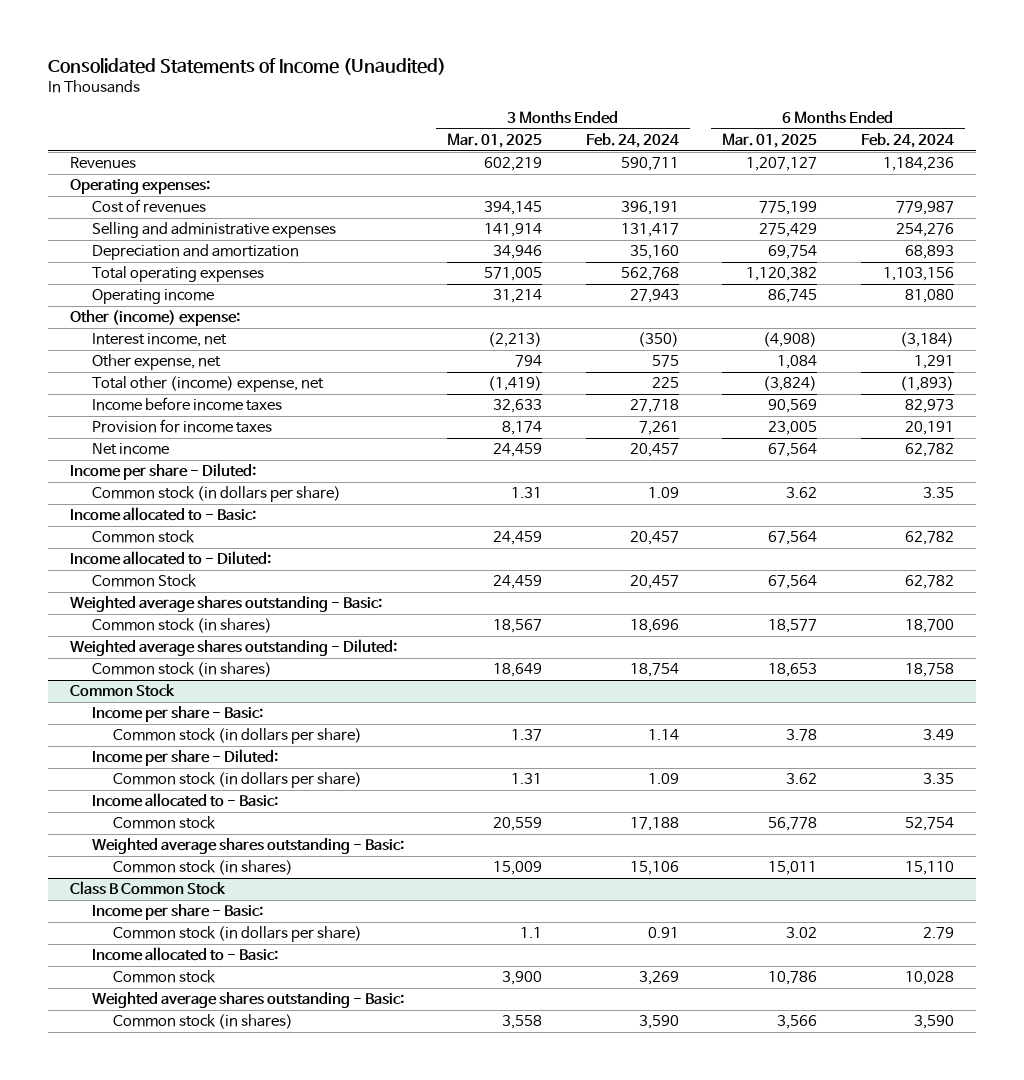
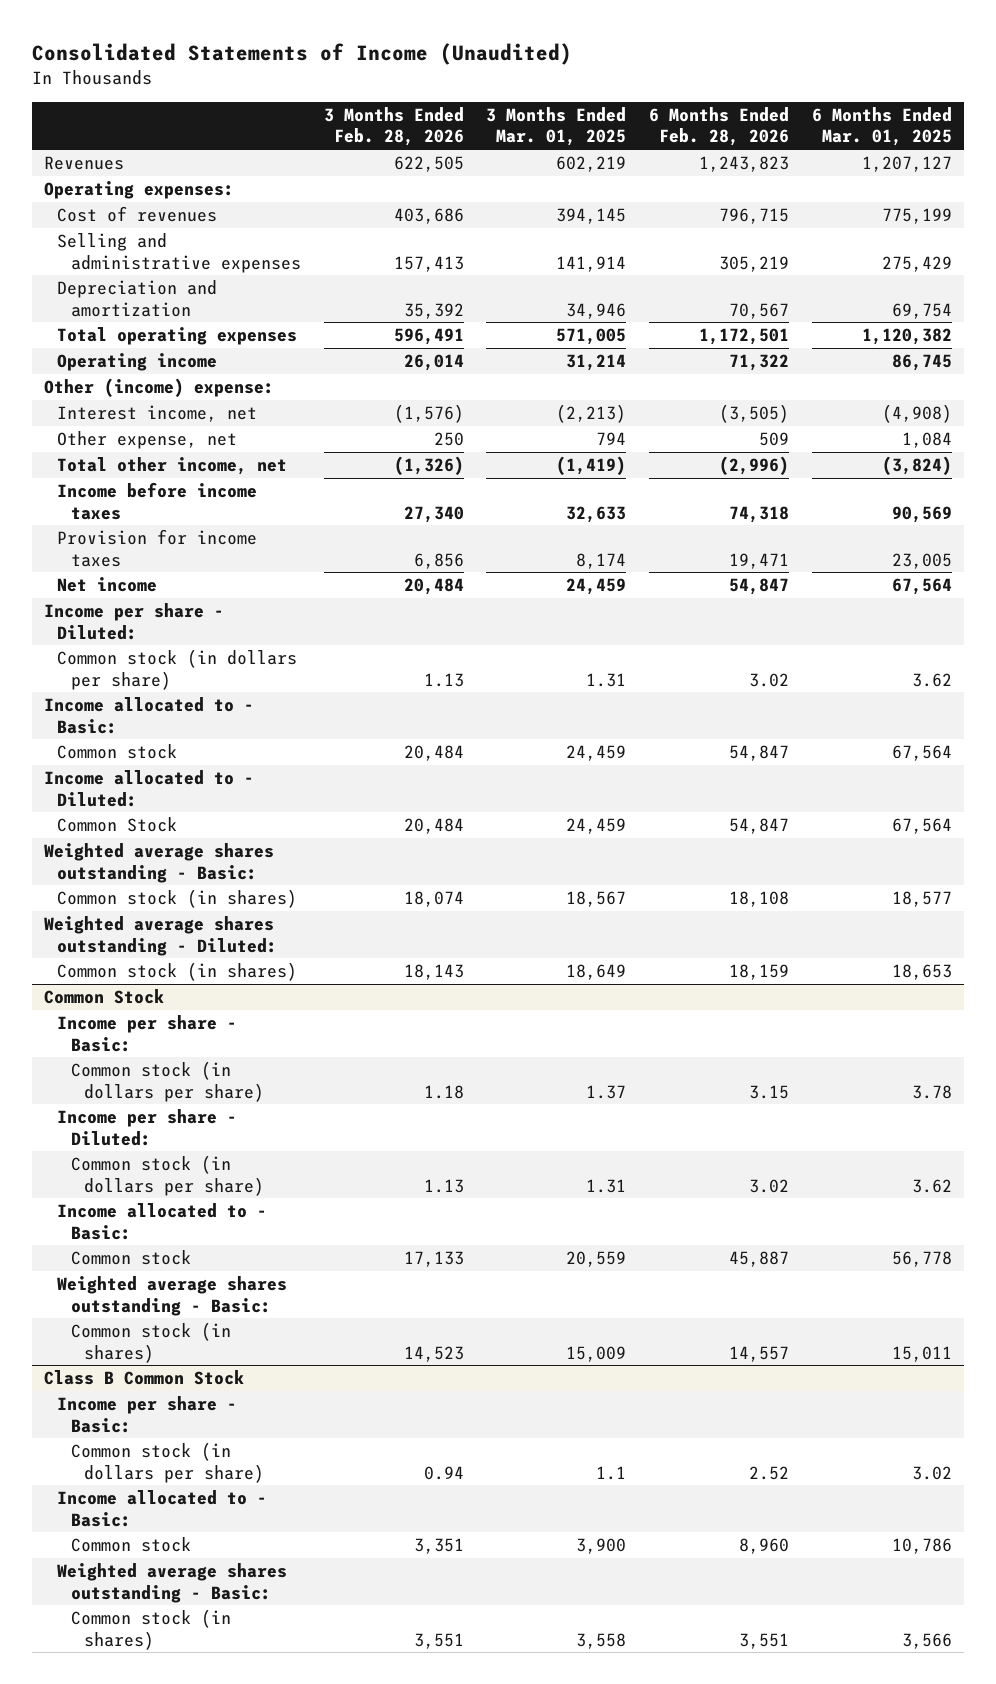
- | 3 Months Ended Mar. 01, 2025 | 3 Months Ended Feb. 24, 2024 | 6 Months Ended Mar. 01, 2025 | 6 Months Ended Feb. 24, 2024
+ | 3 Months Ended Feb. 28, 2026 | 3 Months Ended Mar. 01, 2025 | 6 Months Ended Feb. 28, 2026 | 6 Months Ended Mar. 01, 2025
- Total other (income) expense, net | (1,419) | 225 | (3,824) | (1,893)
+ Total other income, net | (1,326) | (1,419) | (2,996) | (3,824)

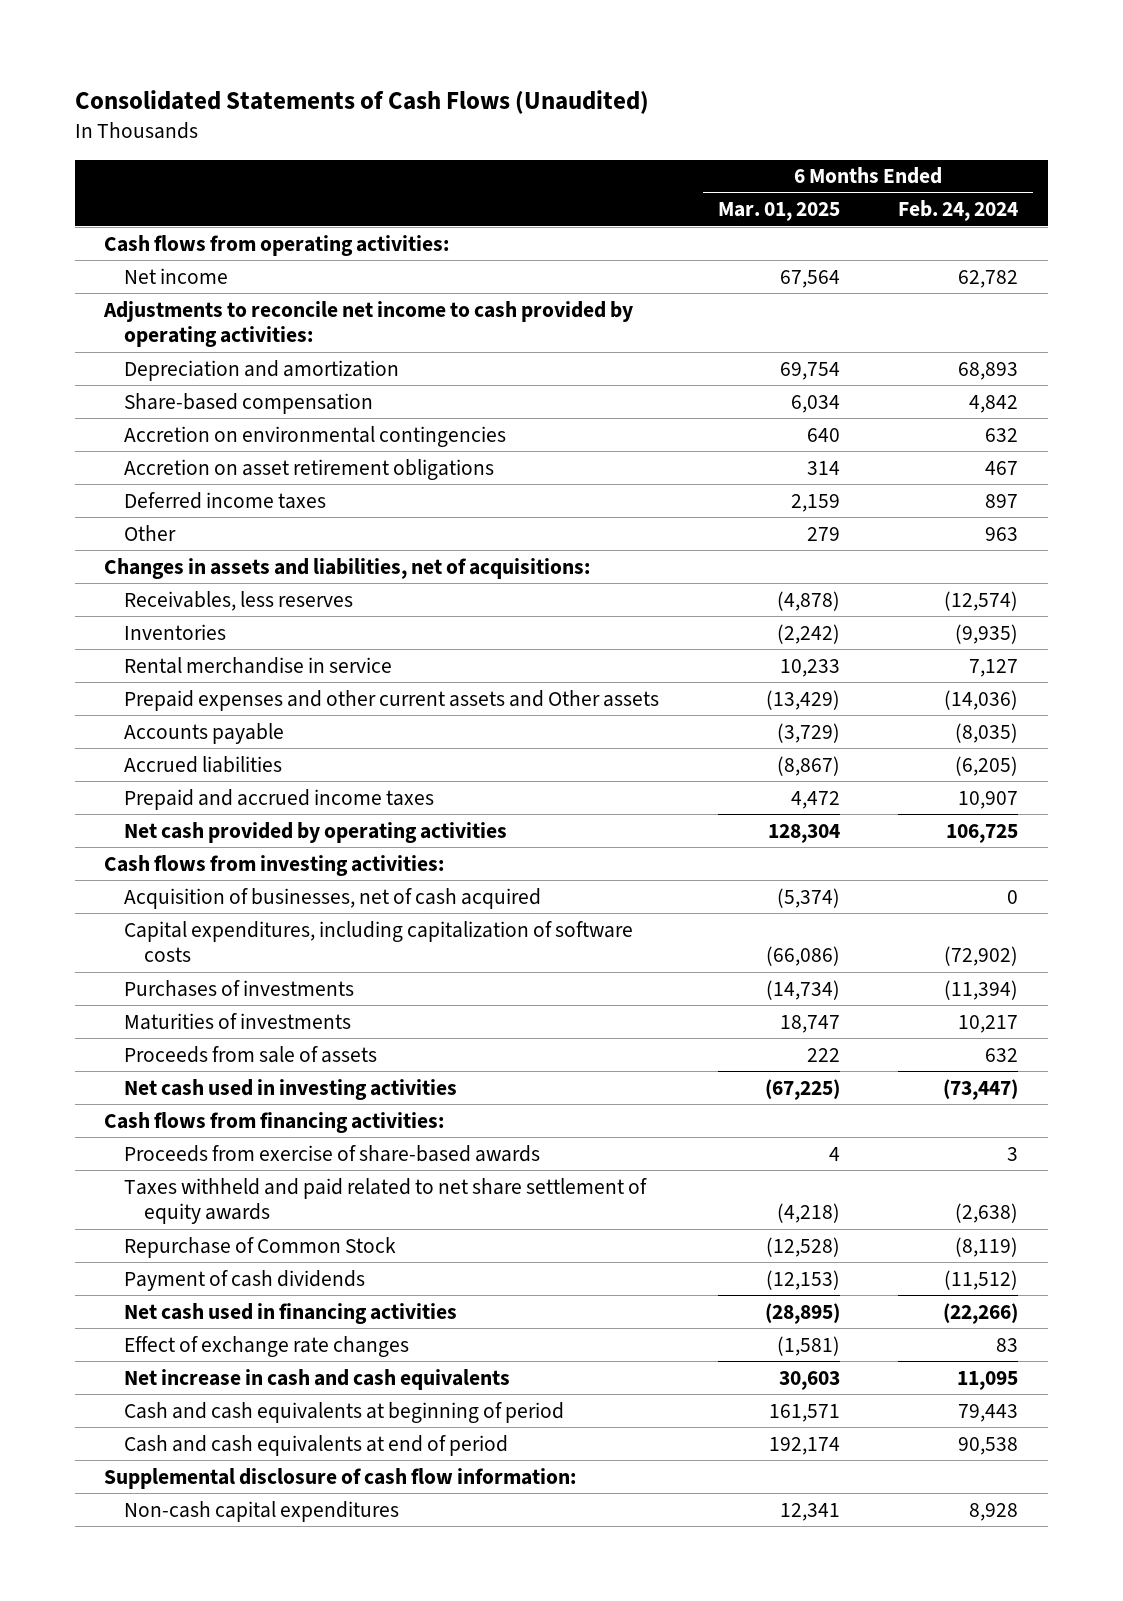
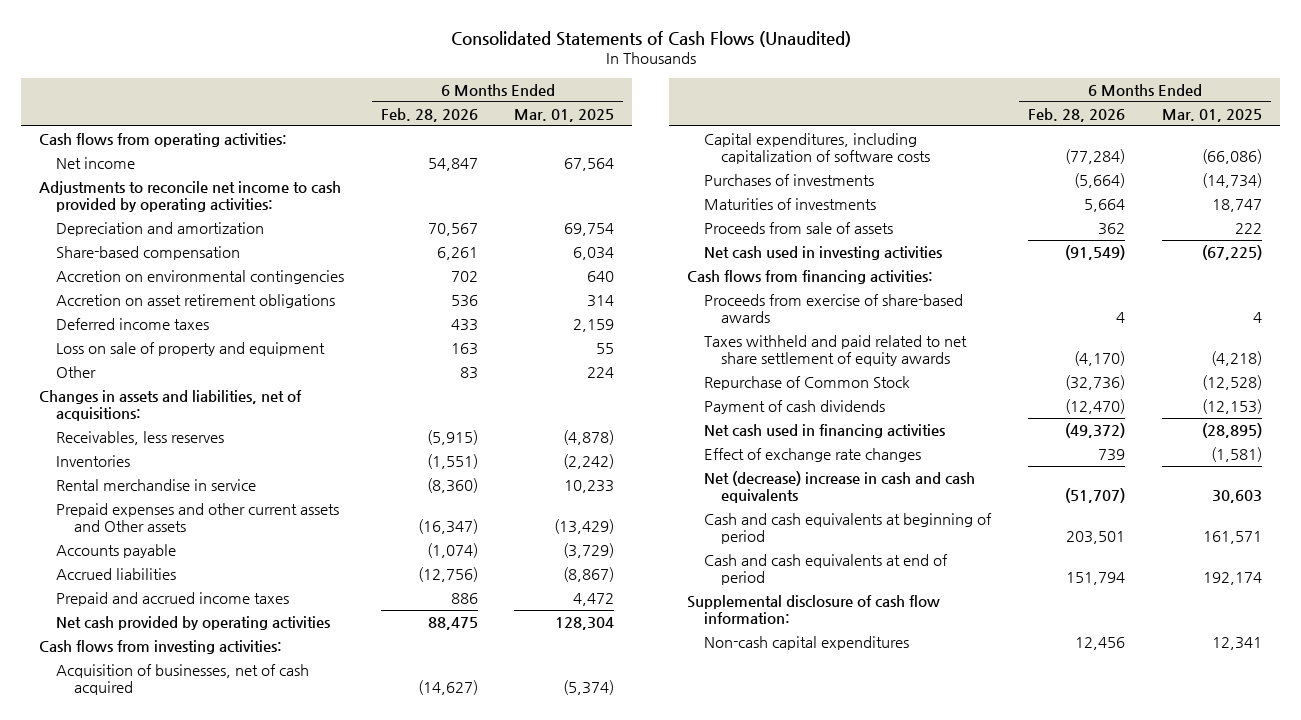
- | 6 Months Ended Mar. 01, 2025 | 6 Months Ended Feb. 24, 2024
+ | 6 Months Ended Feb. 28, 2026 | 6 Months Ended Mar. 01, 2025
- Other | 279 | 963
+ Loss on sale of property and equipment | 163 | 55
+ Other | 83 | 224
- Net increase in cash and cash equivalents | 30,603 | 11,095
+ Net (decrease) increase in cash and cash equivalents | (51,707) | 30,603

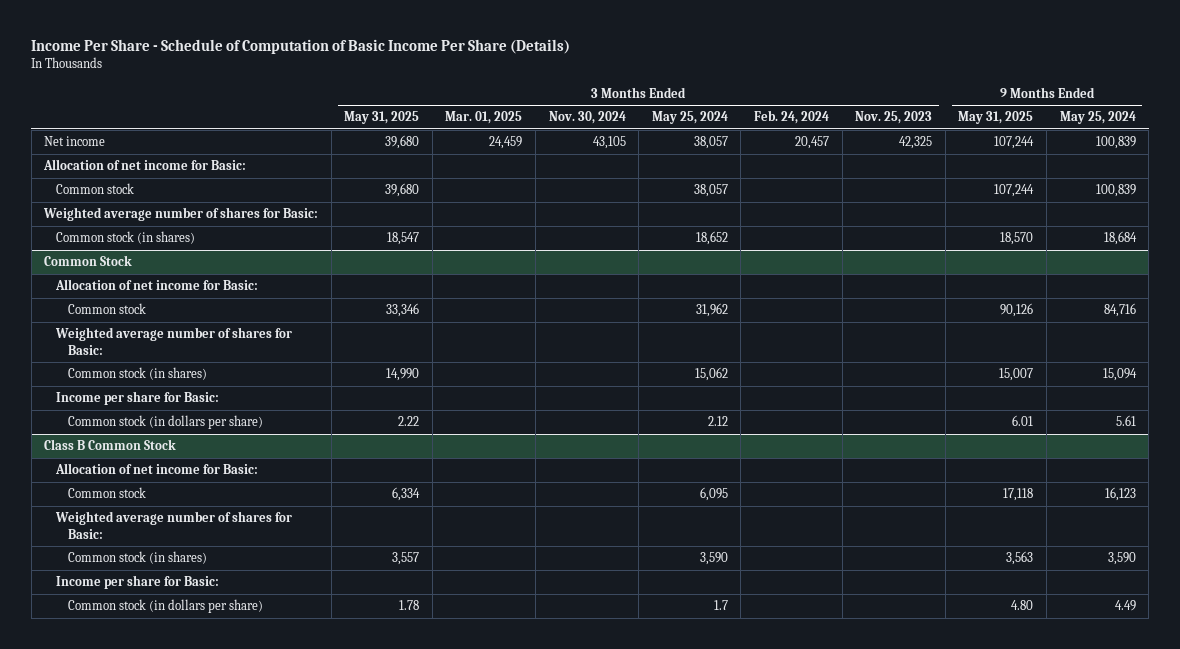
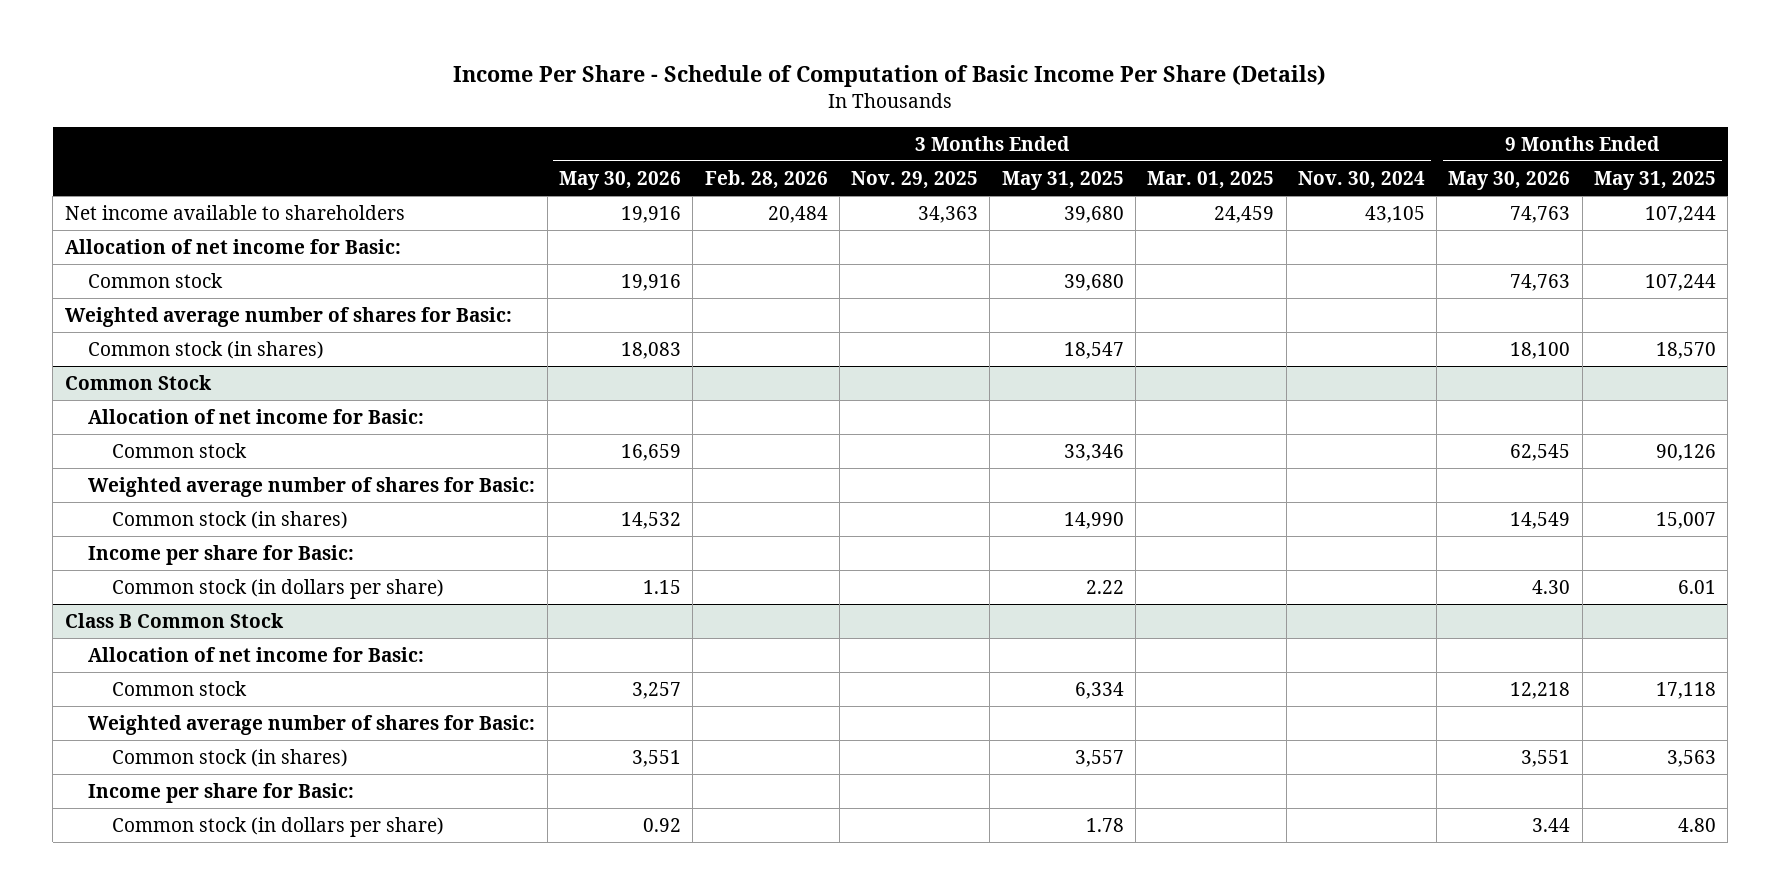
- | 3 Months Ended May 31, 2025 | 3 Months Ended Mar. 01, 2025 | 3 Months Ended Nov. 30, 2024 | 3 Months Ended May 25, 2024 | 3 Months Ended Feb. 24, 2024 | 3 Months Ended Nov. 25, 2023 | 9 Months Ended May 31, 2025 | 9 Months Ended May 25, 2024
+ | 3 Months Ended May 30, 2026 | 3 Months Ended Feb. 28, 2026 | 3 Months Ended Nov. 29, 2025 | 3 Months Ended May 31, 2025 | 3 Months Ended Mar. 01, 2025 | 3 Months Ended Nov. 30, 2024 | 9 Months Ended May 30, 2026 | 9 Months Ended May 31, 2025
- Net income | 39,680 | 24,459 | 43,105 | 38,057 | 20,457 | 42,325 | 107,244 | 100,839
+ Net income available to shareholders | 19,916 | 20,484 | 34,363 | 39,680 | 24,459 | 43,105 | 74,763 | 107,244

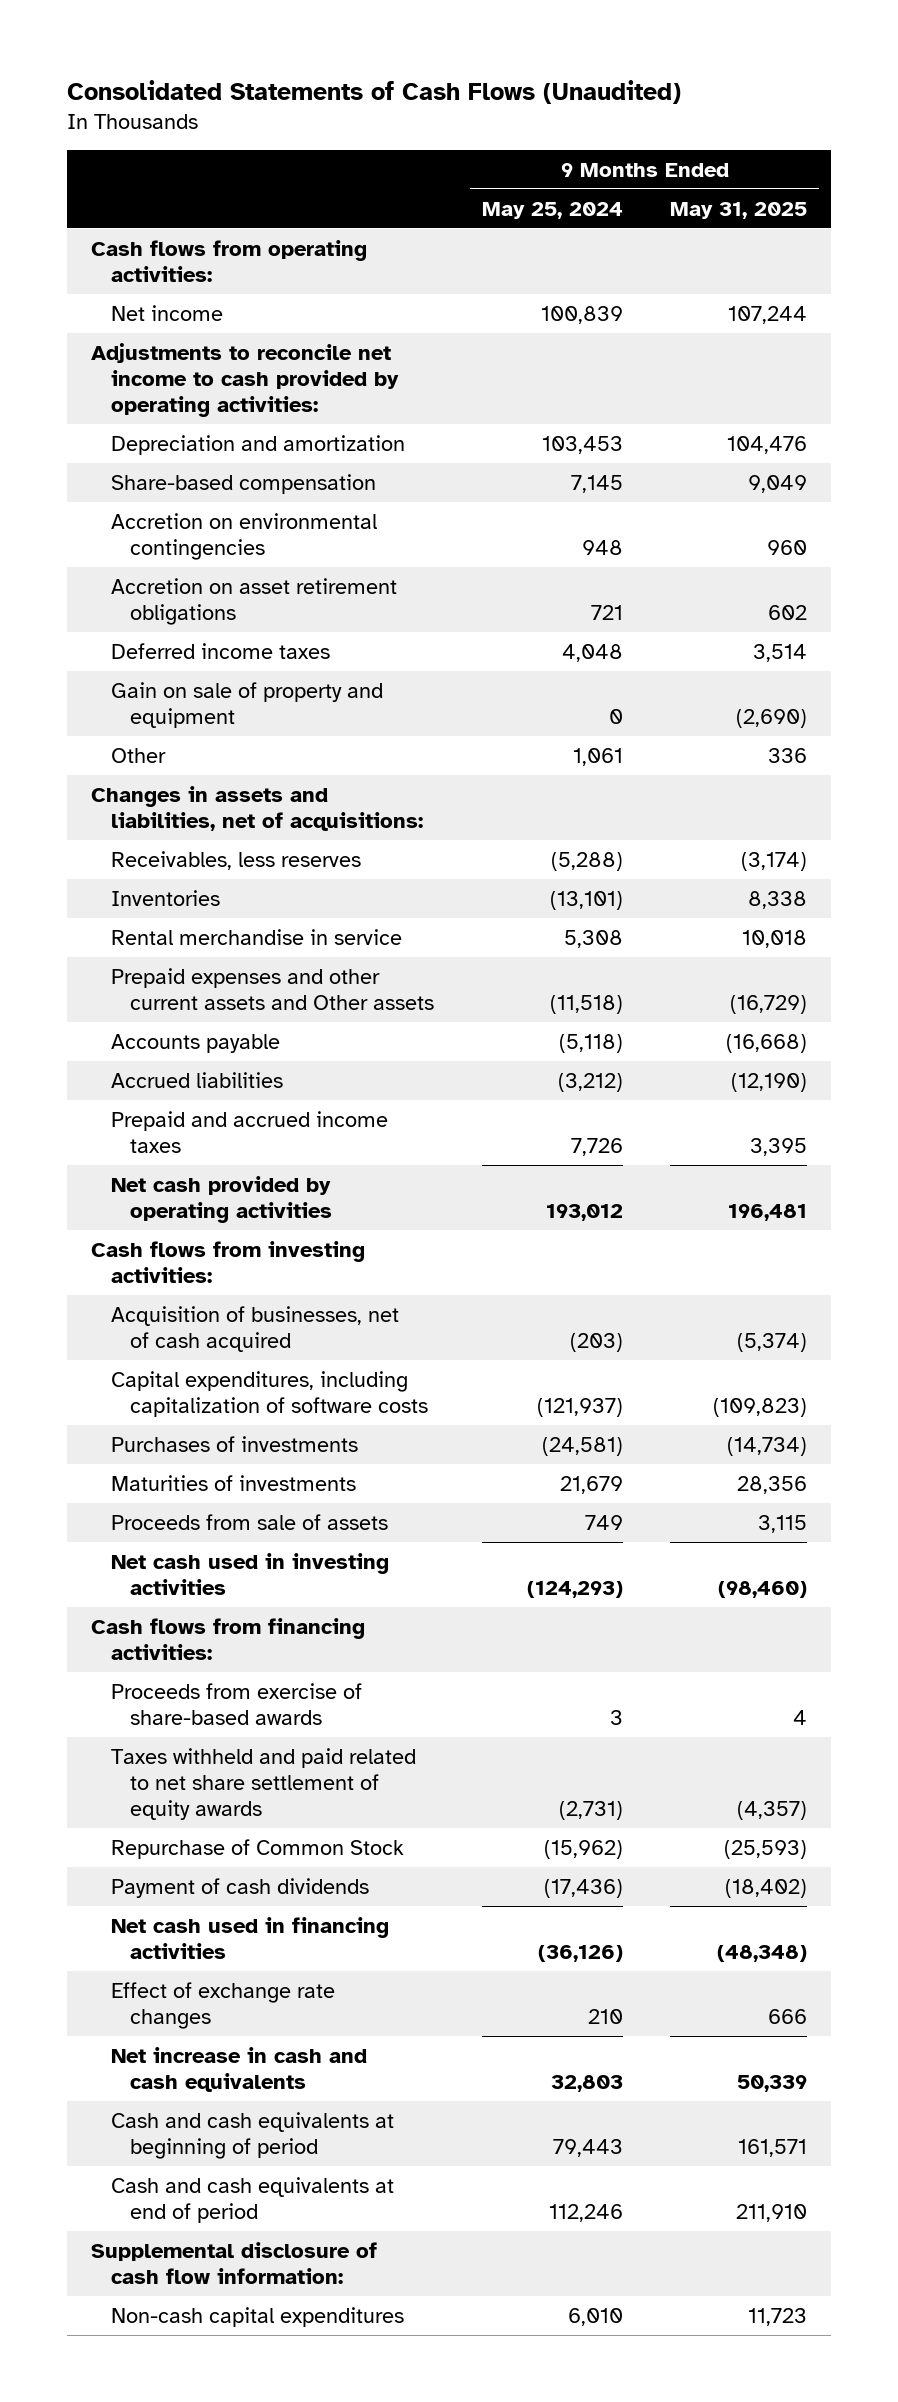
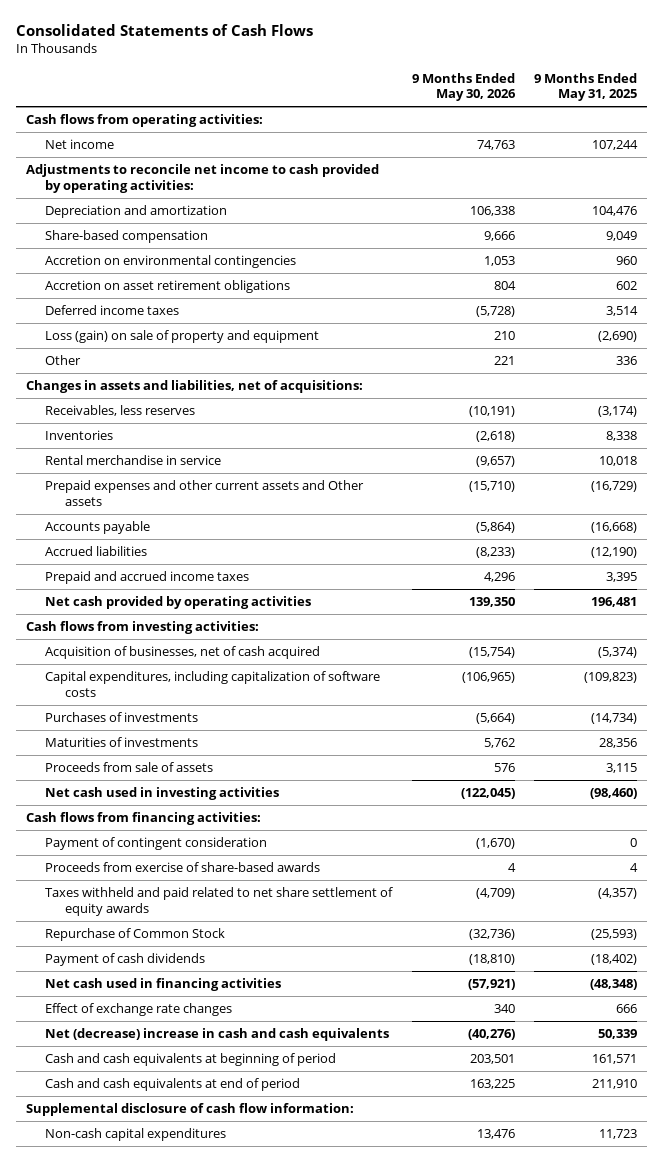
- Consolidated Statements of Cash Flows (Unaudited)
+ Consolidated Statements of Cash Flows
- | 9 Months Ended May 25, 2024 | 9 Months Ended May 31, 2025
+ | 9 Months Ended May 30, 2026 | 9 Months Ended May 31, 2025
- Gain on sale of property and equipment | 0 | (2,690)
+ Loss (gain) on sale of property and equipment | 210 | (2,690)
+ Payment of contingent consideration | (1,670) | 0
- Net increase in cash and cash equivalents | 32,803 | 50,339
+ Net (decrease) increase in cash and cash equivalents | (40,276) | 50,339

